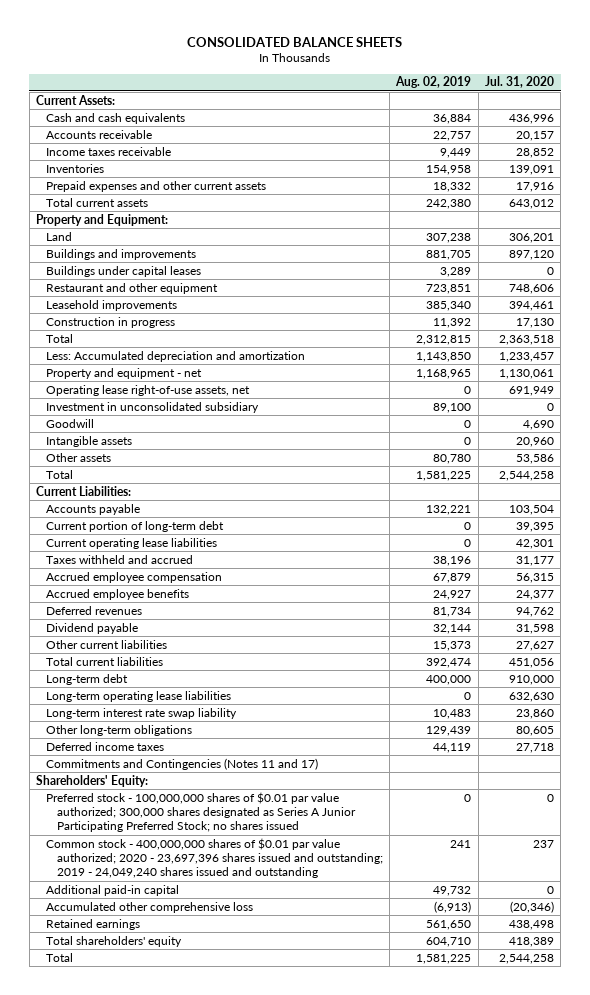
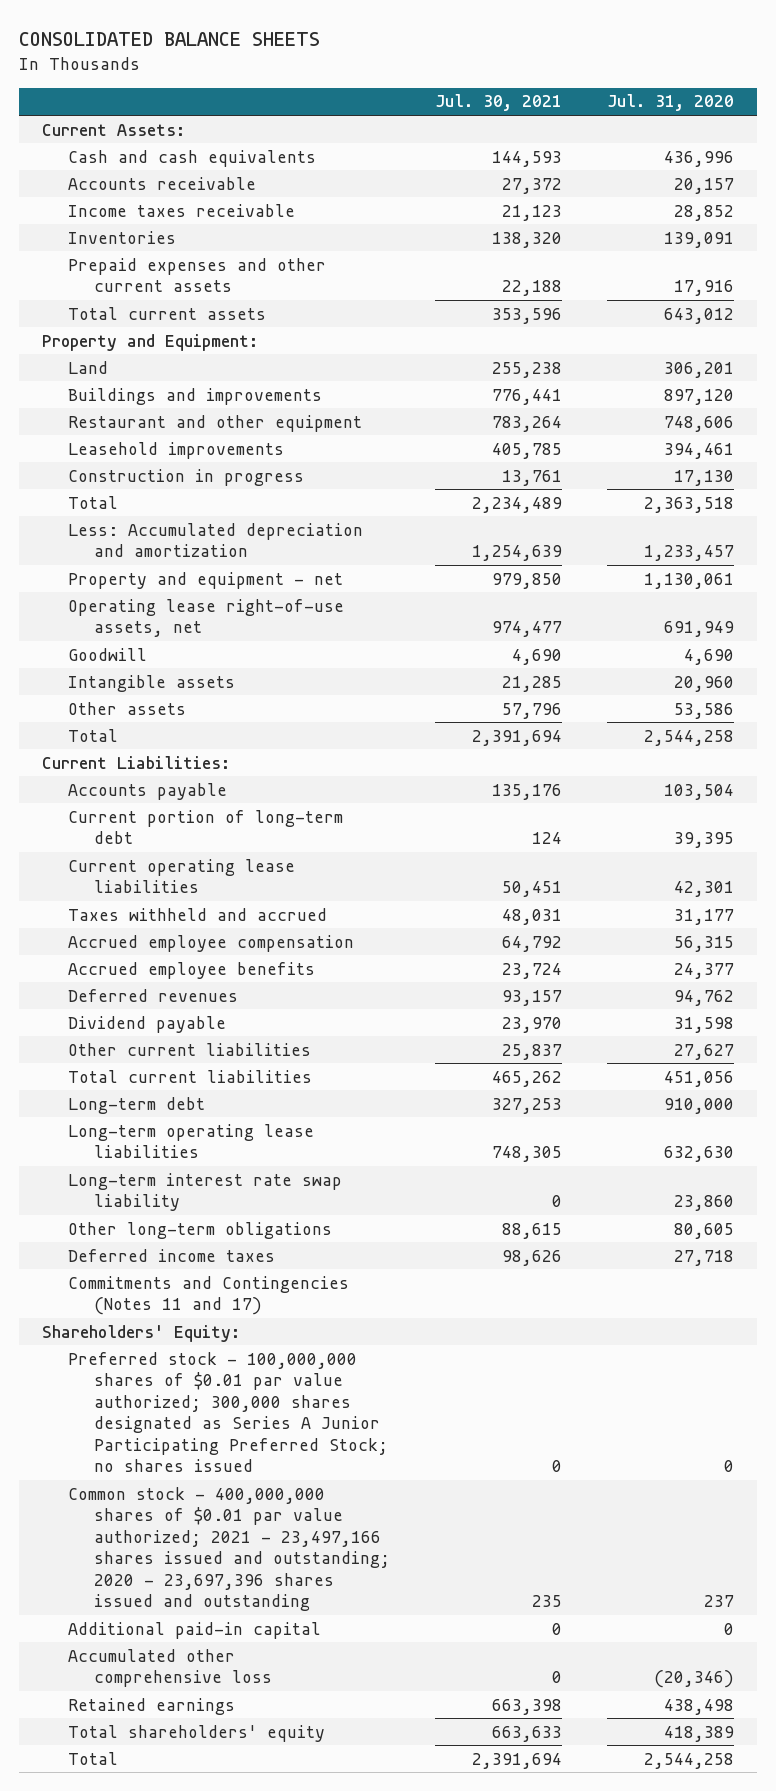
- | Aug. 02, 2019 | Jul. 31, 2020
+ | Jul. 30, 2021 | Jul. 31, 2020
- Buildings under capital leases | 3,289 | 0
- Investment in unconsolidated subsidiary | 89,100 | 0
- Common stock - 400,000,000 shares of $0.01 par value authorized; 2020 - 23,697,396 shares issued and outstanding; 2019 - 24,049,240 shares issued and outstanding | 241 | 237
+ Common stock - 400,000,000 shares of $0.01 par value authorized; 2021 - 23,497,166 shares issued and outstanding; 2020 - 23,697,396 shares issued and outstanding | 235 | 237

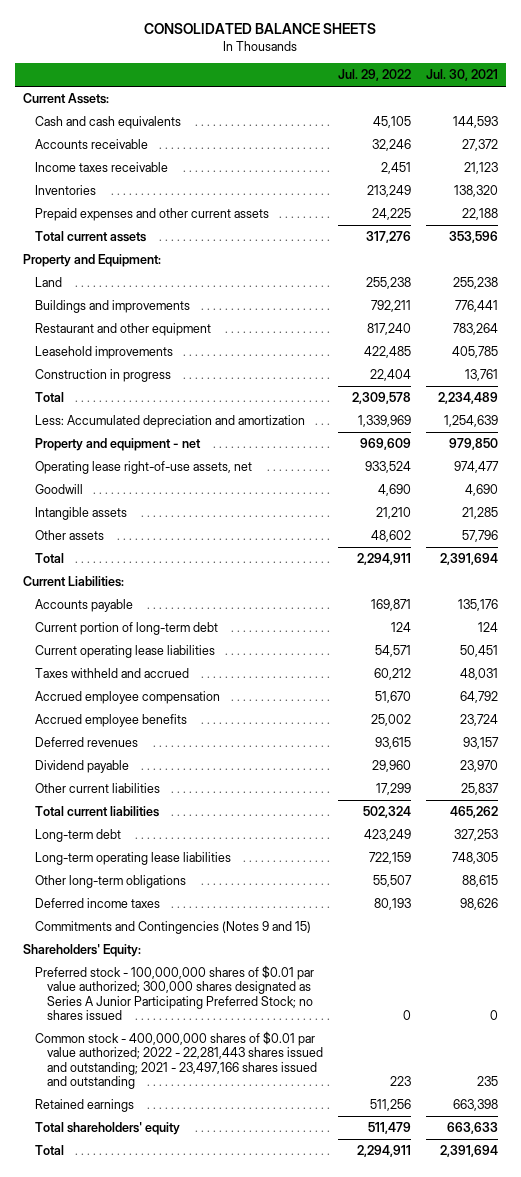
- | Jul. 30, 2021 | Jul. 31, 2020
+ | Jul. 29, 2022 | Jul. 30, 2021
- Long-term interest rate swap liability | 0 | 23,860
- Commitments and Contingencies (Notes 11 and 17)
+ Commitments and Contingencies (Notes 9 and 15)
- Common stock - 400,000,000 shares of $0.01 par value authorized; 2021 - 23,497,166 shares issued and outstanding; 2020 - 23,697,396 shares issued and outstanding | 235 | 237
- Additional paid-in capital | 0 | 0
- Accumulated other comprehensive loss | 0 | (20,346)
+ Common stock - 400,000,000 shares of $0.01 par value authorized; 2022 - 22,281,443 shares issued and outstanding; 2021 - 23,497,166 shares issued and outstanding | 223 | 235

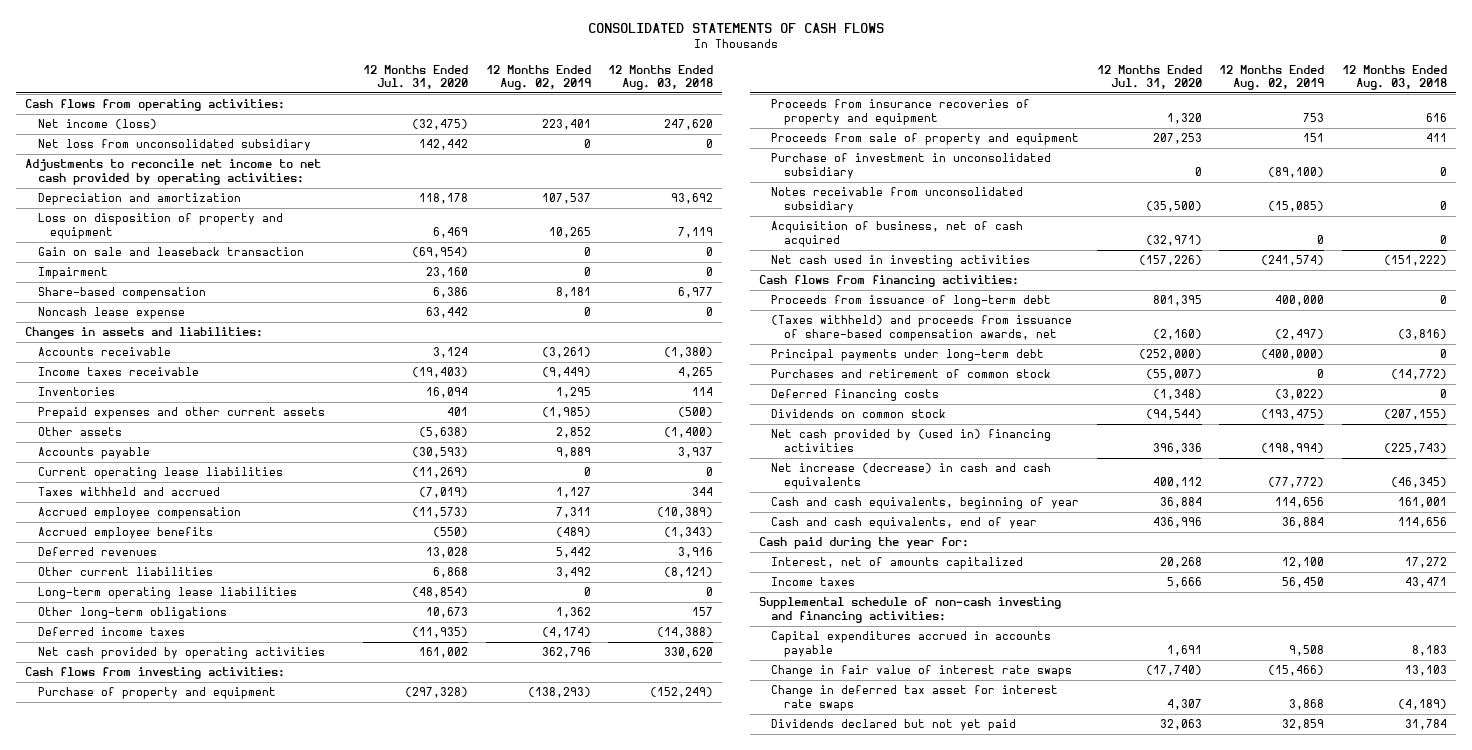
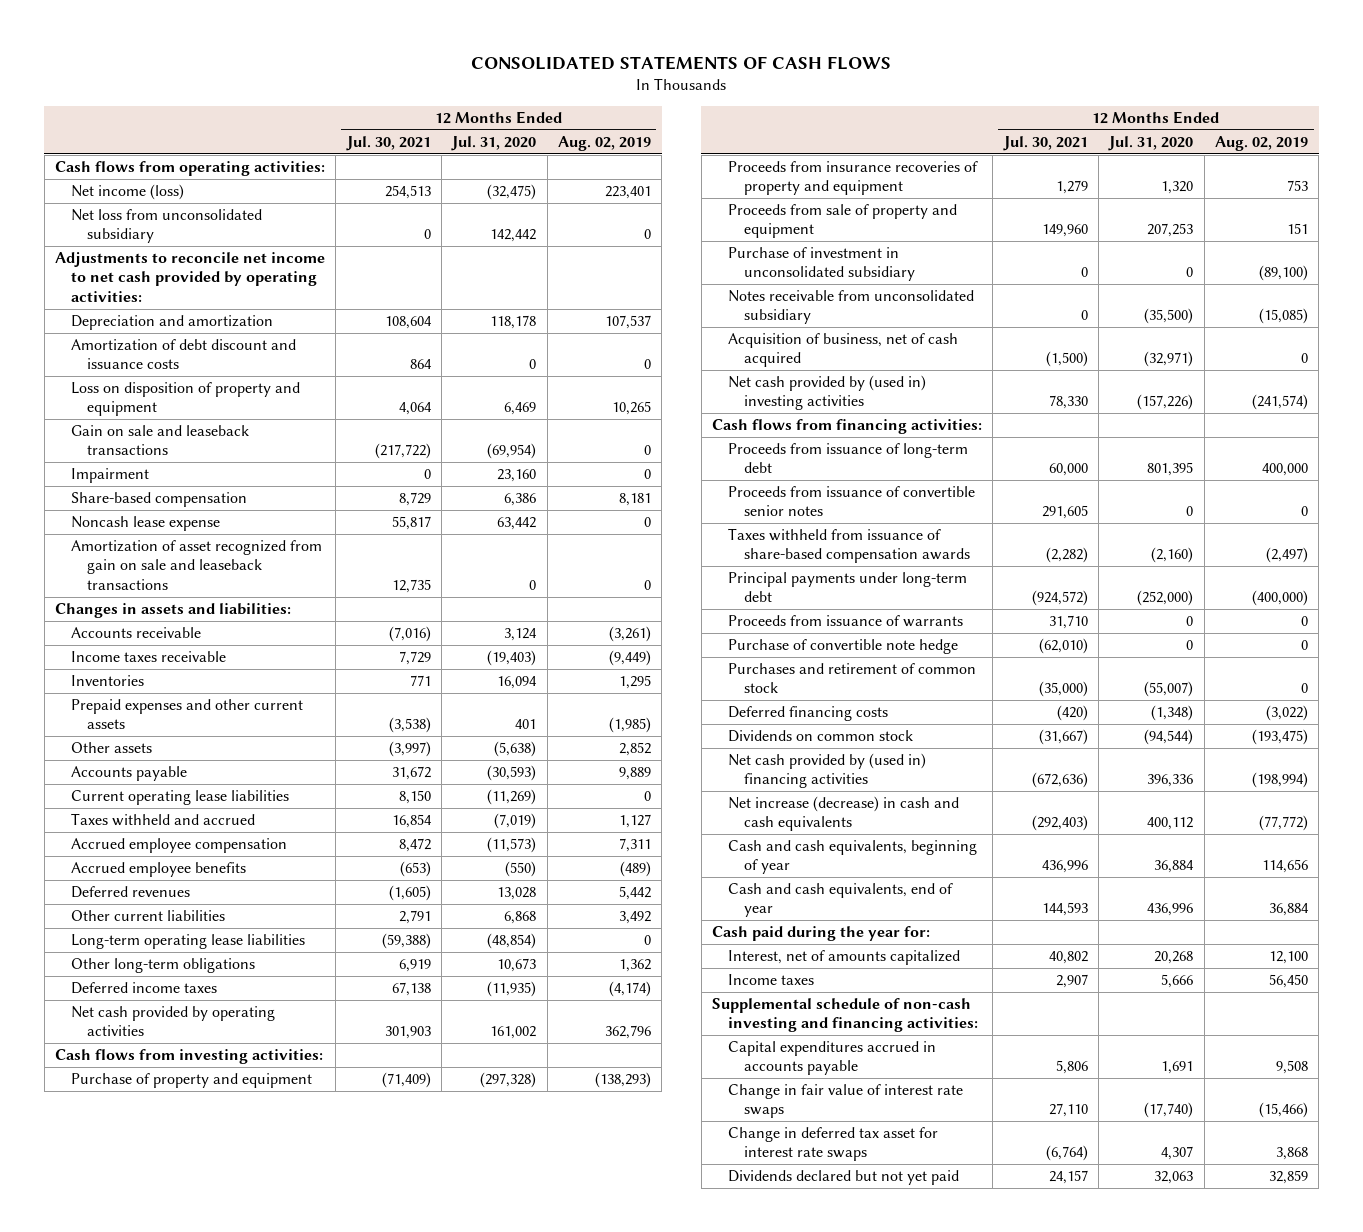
- | 12 Months Ended Jul. 31, 2020 | 12 Months Ended Aug. 02, 2019 | 12 Months Ended Aug. 03, 2018
+ | 12 Months Ended Jul. 30, 2021 | 12 Months Ended Jul. 31, 2020 | 12 Months Ended Aug. 02, 2019
+ Amortization of debt discount and issuance costs | 864 | 0 | 0
- Gain on sale and leaseback transaction | (69,954) | 0 | 0
+ Gain on sale and leaseback transactions | (217,722) | (69,954) | 0
+ Amortization of asset recognized from gain on sale and leaseback transactions | 12,735 | 0 | 0
- Net cash used in investing activities | (157,226) | (241,574) | (151,222)
+ Net cash provided by (used in) investing activities | 78,330 | (157,226) | (241,574)
- (Taxes withheld) and proceeds from issuance of share-based compensation awards, net | (2,160) | (2,497) | (3,816)
+ Proceeds from issuance of convertible senior notes | 291,605 | 0 | 0
+ Taxes withheld from issuance of share-based compensation awards | (2,282) | (2,160) | (2,497)
+ Proceeds from issuance of warrants | 31,710 | 0 | 0
+ Purchase of convertible note hedge | (62,010) | 0 | 0

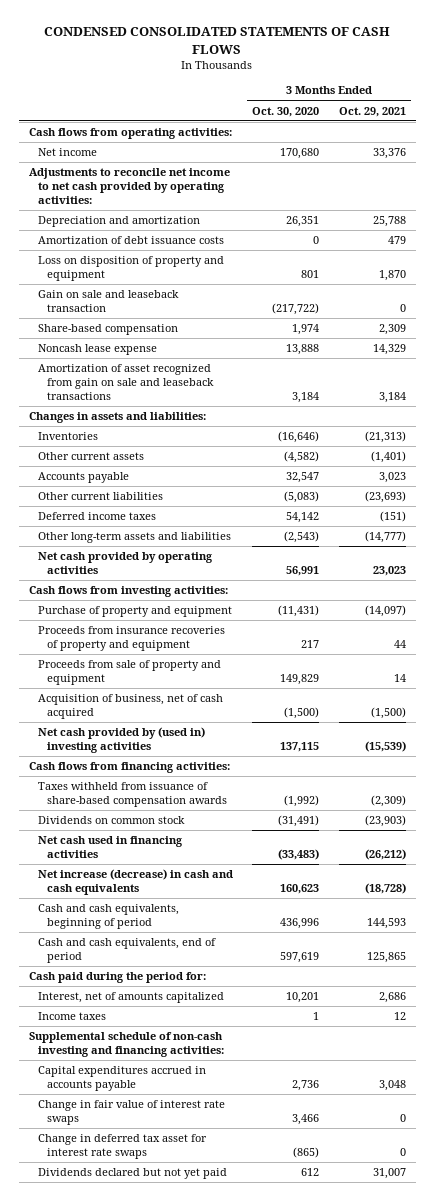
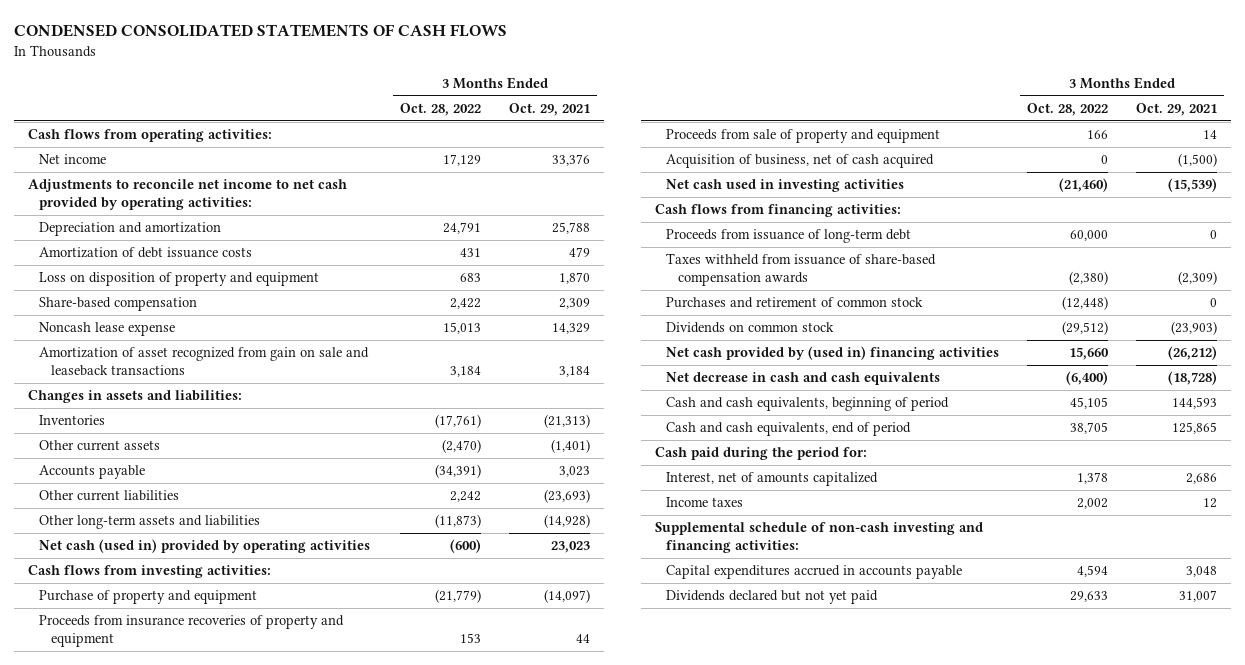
- | 3 Months Ended Oct. 30, 2020 | 3 Months Ended Oct. 29, 2021
+ | 3 Months Ended Oct. 28, 2022 | 3 Months Ended Oct. 29, 2021
- Gain on sale and leaseback transaction | (217,722) | 0
- Deferred income taxes | 54,142 | (151)
- Other long-term assets and liabilities | (2,543) | (14,777)
- Net cash provided by operating activities | 56,991 | 23,023
+ Other long-term assets and liabilities | (11,873) | (14,928)
+ Net cash (used in) provided by operating activities | (600) | 23,023
- Net cash provided by (used in) investing activities | 137,115 | (15,539)
+ Net cash used in investing activities | (21,460) | (15,539)
+ Proceeds from issuance of long-term debt | 60,000 | 0
+ Purchases and retirement of common stock | (12,448) | 0
- Net cash used in financing activities | (33,483) | (26,212)
- Net increase (decrease) in cash and cash equivalents | 160,623 | (18,728)
+ Net cash provided by (used in) financing activities | 15,660 | (26,212)
+ Net decrease in cash and cash equivalents | (6,400) | (18,728)
- Change in fair value of interest rate swaps | 3,466 | 0
- Change in deferred tax asset for interest rate swaps | (865) | 0

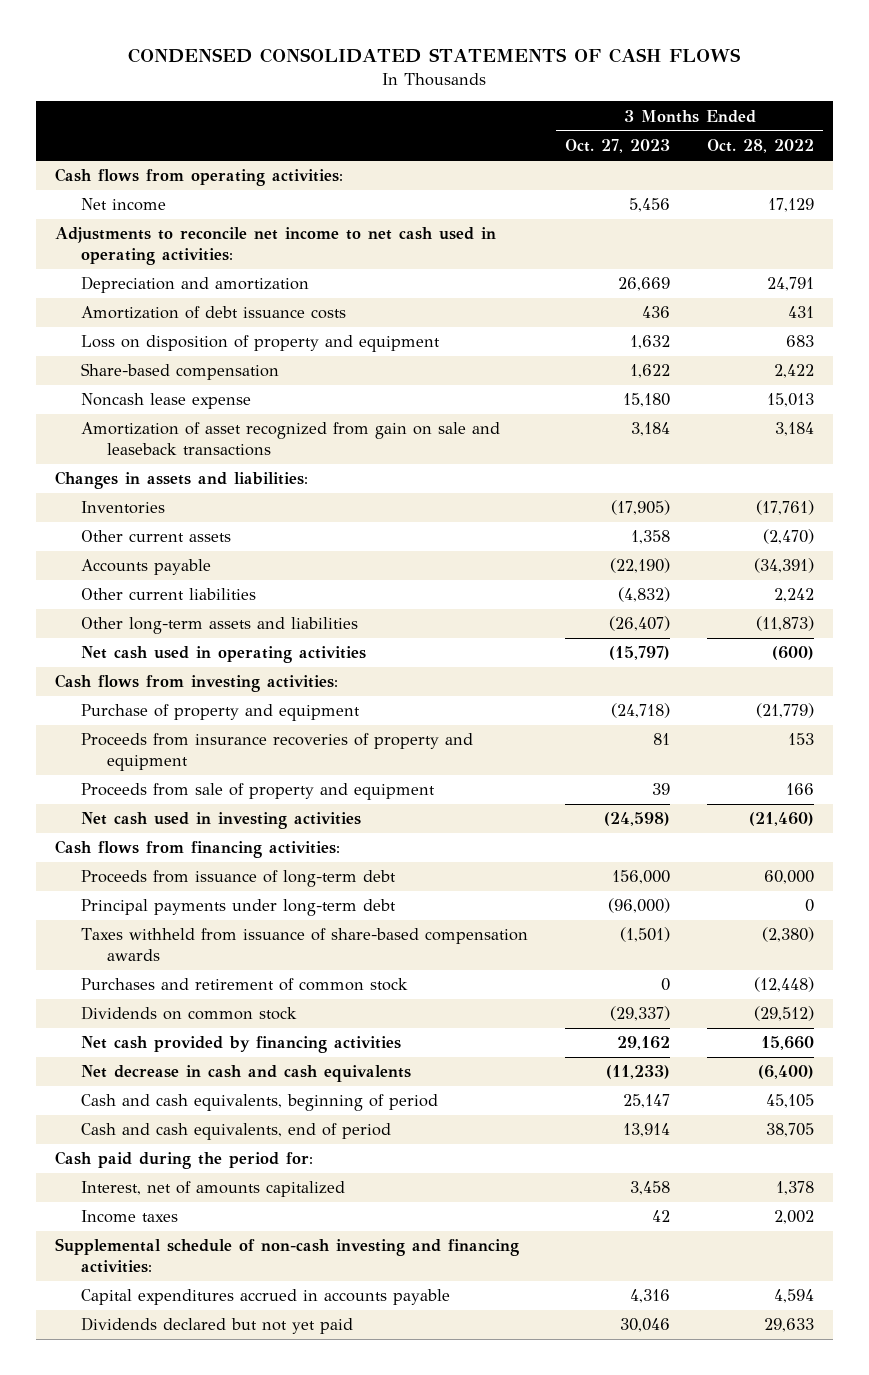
- | 3 Months Ended Oct. 28, 2022 | 3 Months Ended Oct. 29, 2021
+ | 3 Months Ended Oct. 27, 2023 | 3 Months Ended Oct. 28, 2022
- Adjustments to reconcile net income to net cash provided by operating activities:
+ Adjustments to reconcile net income to net cash used in operating activities:
- Net cash (used in) provided by operating activities | (600) | 23,023
+ Net cash used in operating activities | (15,797) | (600)
- Acquisition of business, net of cash acquired | 0 | (1,500)
+ Principal payments under long-term debt | (96,000) | 0
- Net cash provided by (used in) financing activities | 15,660 | (26,212)
+ Net cash provided by financing activities | 29,162 | 15,660

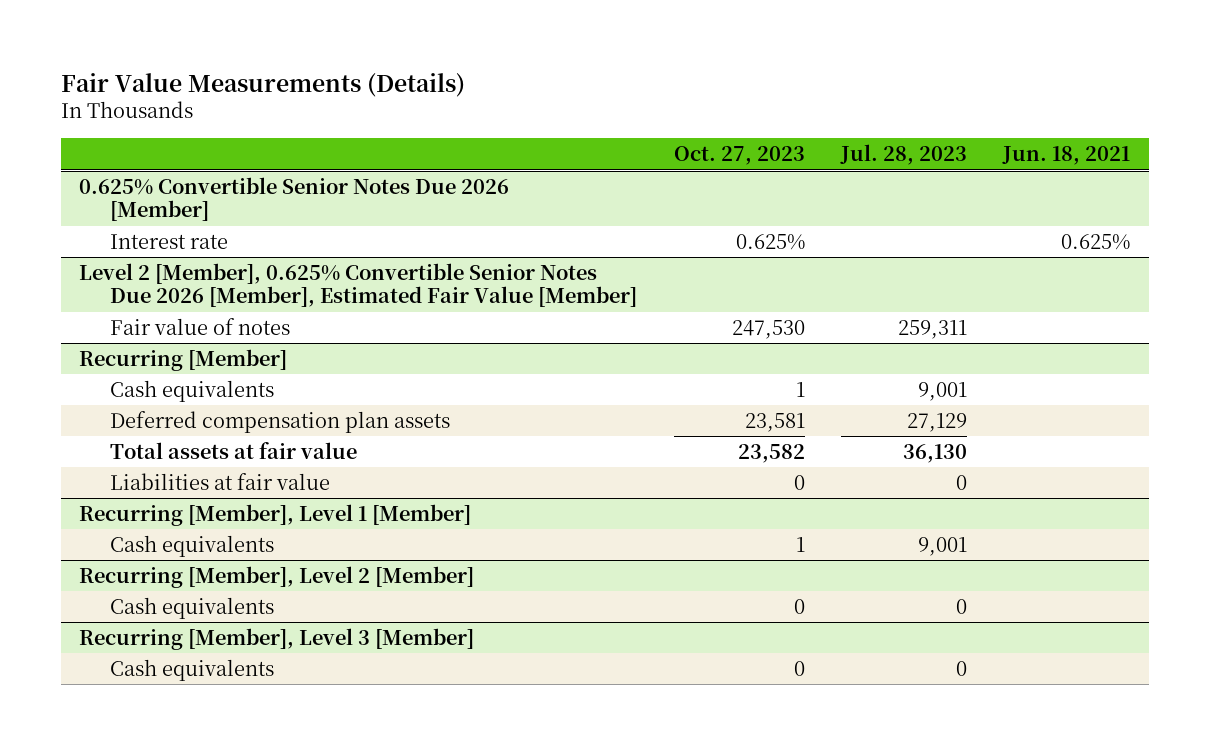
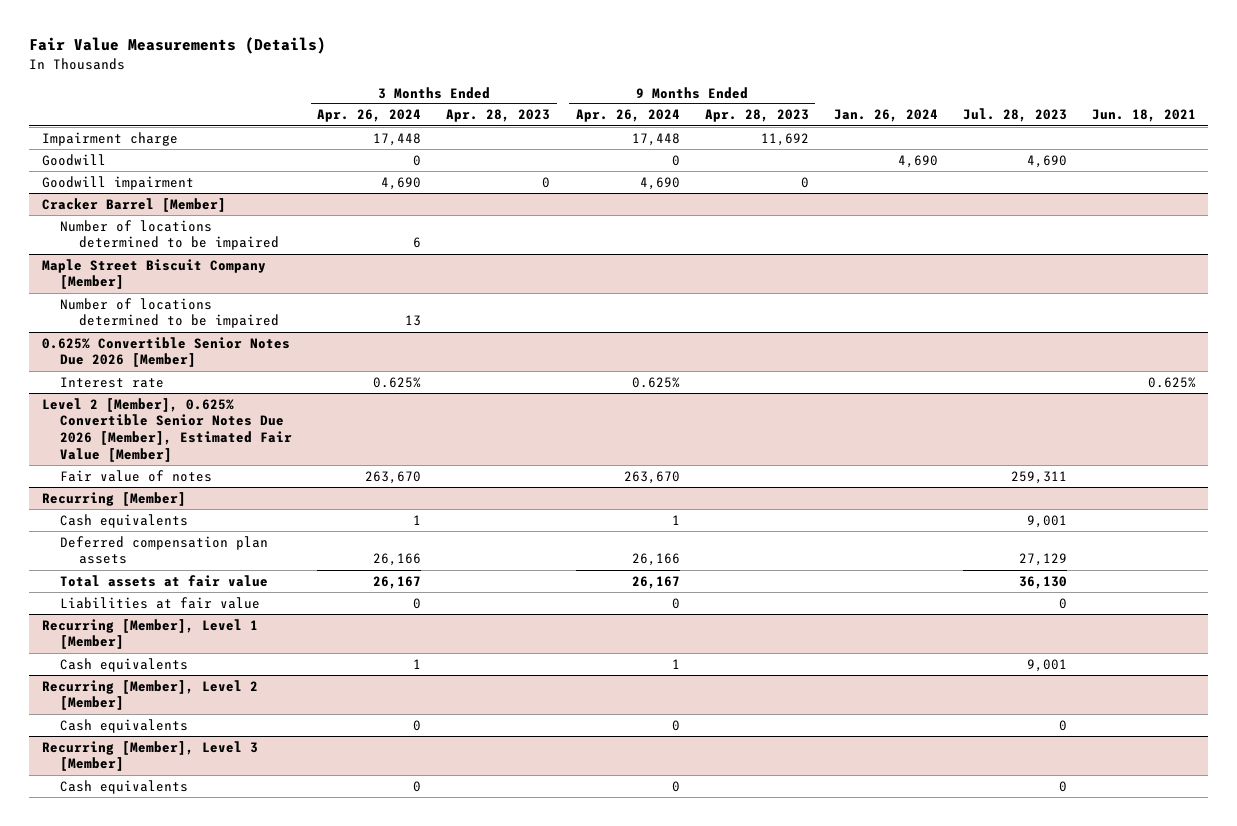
- | Oct. 27, 2023 | Jul. 28, 2023 | Jun. 18, 2021
+ | 3 Months Ended Apr. 26, 2024 | 3 Months Ended Apr. 28, 2023 | 9 Months Ended Apr. 26, 2024 | 9 Months Ended Apr. 28, 2023 | Jan. 26, 2024 | Jul. 28, 2023 | Jun. 18, 2021
+ Impairment charge | 17,448 | | 17,448 | 11,692 | | |
+ Goodwill | 0 | | 0 | | 4,690 | 4,690 |
+ Goodwill impairment | 4,690 | 0 | 4,690 | 0 | | |
+ Cracker Barrel [Member]
+ Number of locations determined to be impaired | 6 | | | | | |
+ Maple Street Biscuit Company [Member]
+ Number of locations determined to be impaired | 13 | | | | | |

